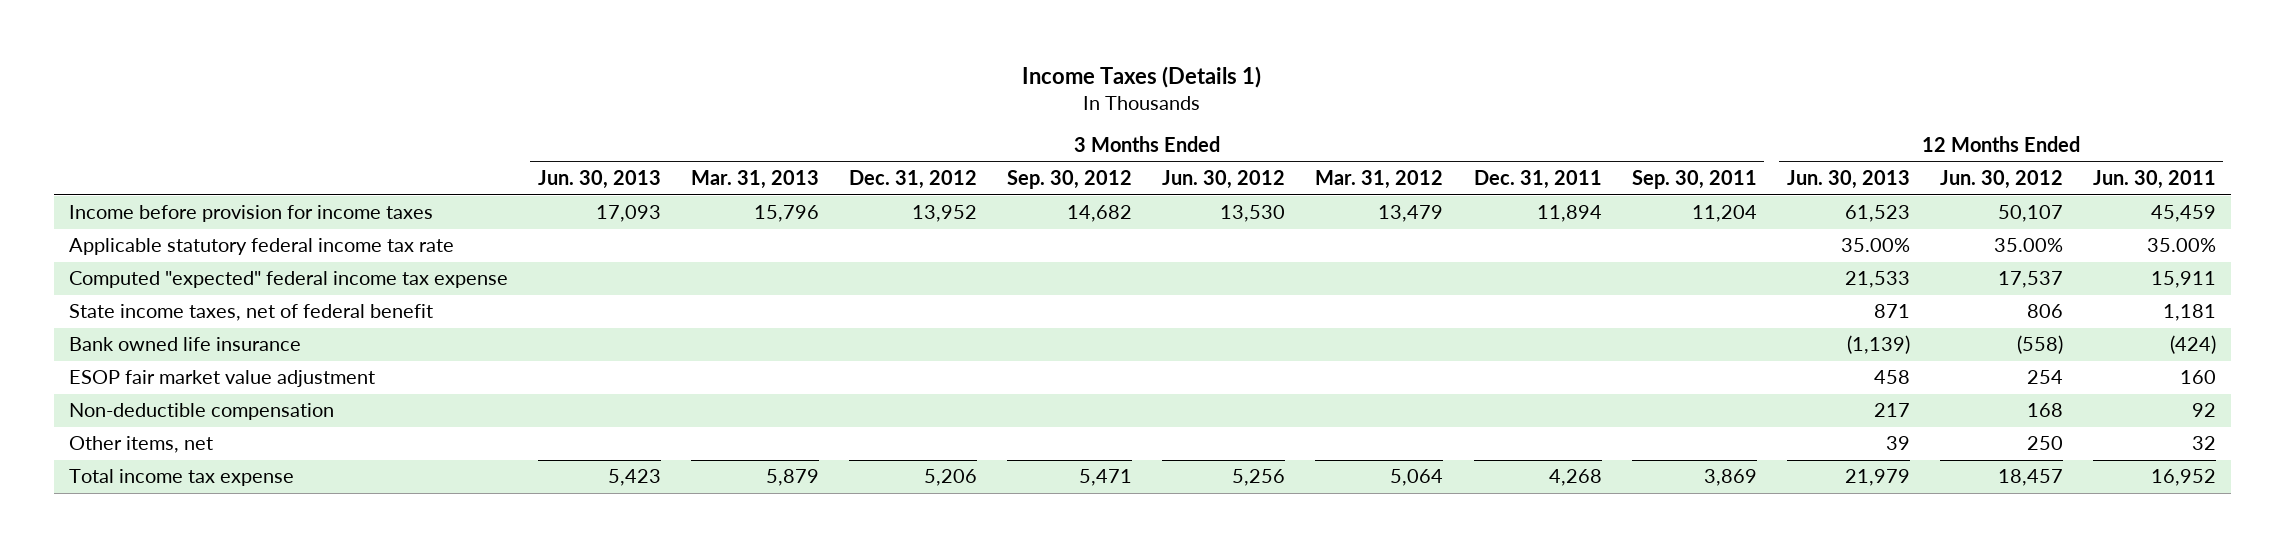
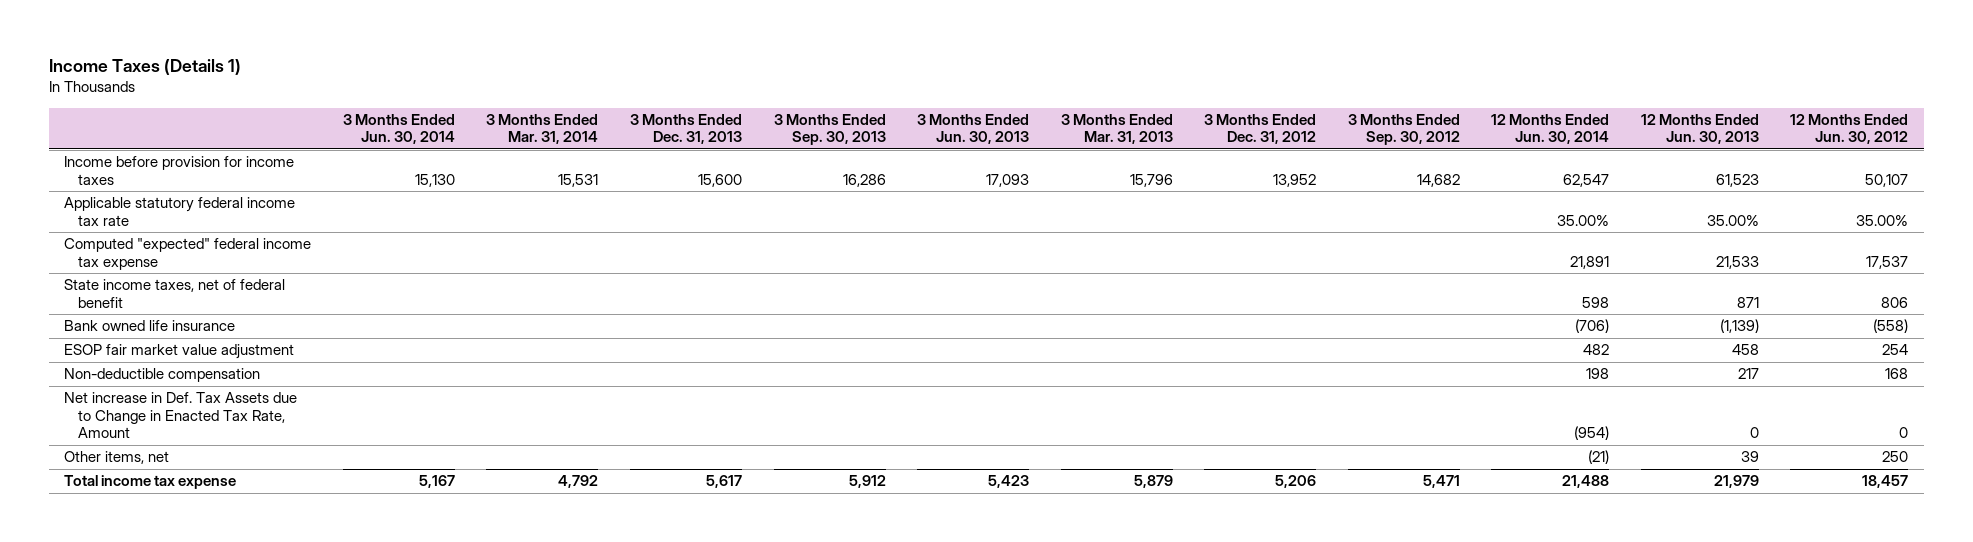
- | 3 Months Ended Jun. 30, 2013 | 3 Months Ended Mar. 31, 2013 | 3 Months Ended Dec. 31, 2012 | 3 Months Ended Sep. 30, 2012 | 3 Months Ended Jun. 30, 2012 | 3 Months Ended Mar. 31, 2012 | 3 Months Ended Dec. 31, 2011 | 3 Months Ended Sep. 30, 2011 | 12 Months Ended Jun. 30, 2013 | 12 Months Ended Jun. 30, 2012 | 12 Months Ended Jun. 30, 2011
+ | 3 Months Ended Jun. 30, 2014 | 3 Months Ended Mar. 31, 2014 | 3 Months Ended Dec. 31, 2013 | 3 Months Ended Sep. 30, 2013 | 3 Months Ended Jun. 30, 2013 | 3 Months Ended Mar. 31, 2013 | 3 Months Ended Dec. 31, 2012 | 3 Months Ended Sep. 30, 2012 | 12 Months Ended Jun. 30, 2014 | 12 Months Ended Jun. 30, 2013 | 12 Months Ended Jun. 30, 2012
+ Net increase in Def. Tax Assets due to Change in Enacted Tax Rate, Amount | | | | | | | | | (954) | 0 | 0

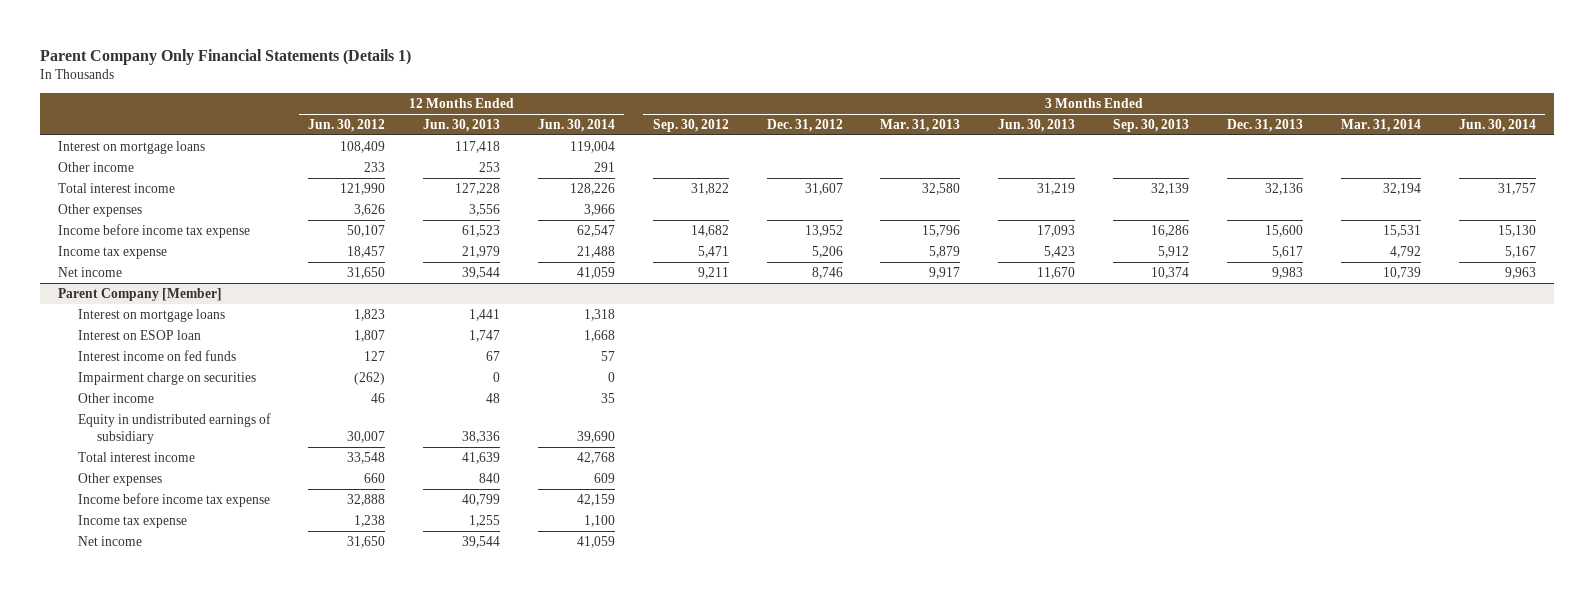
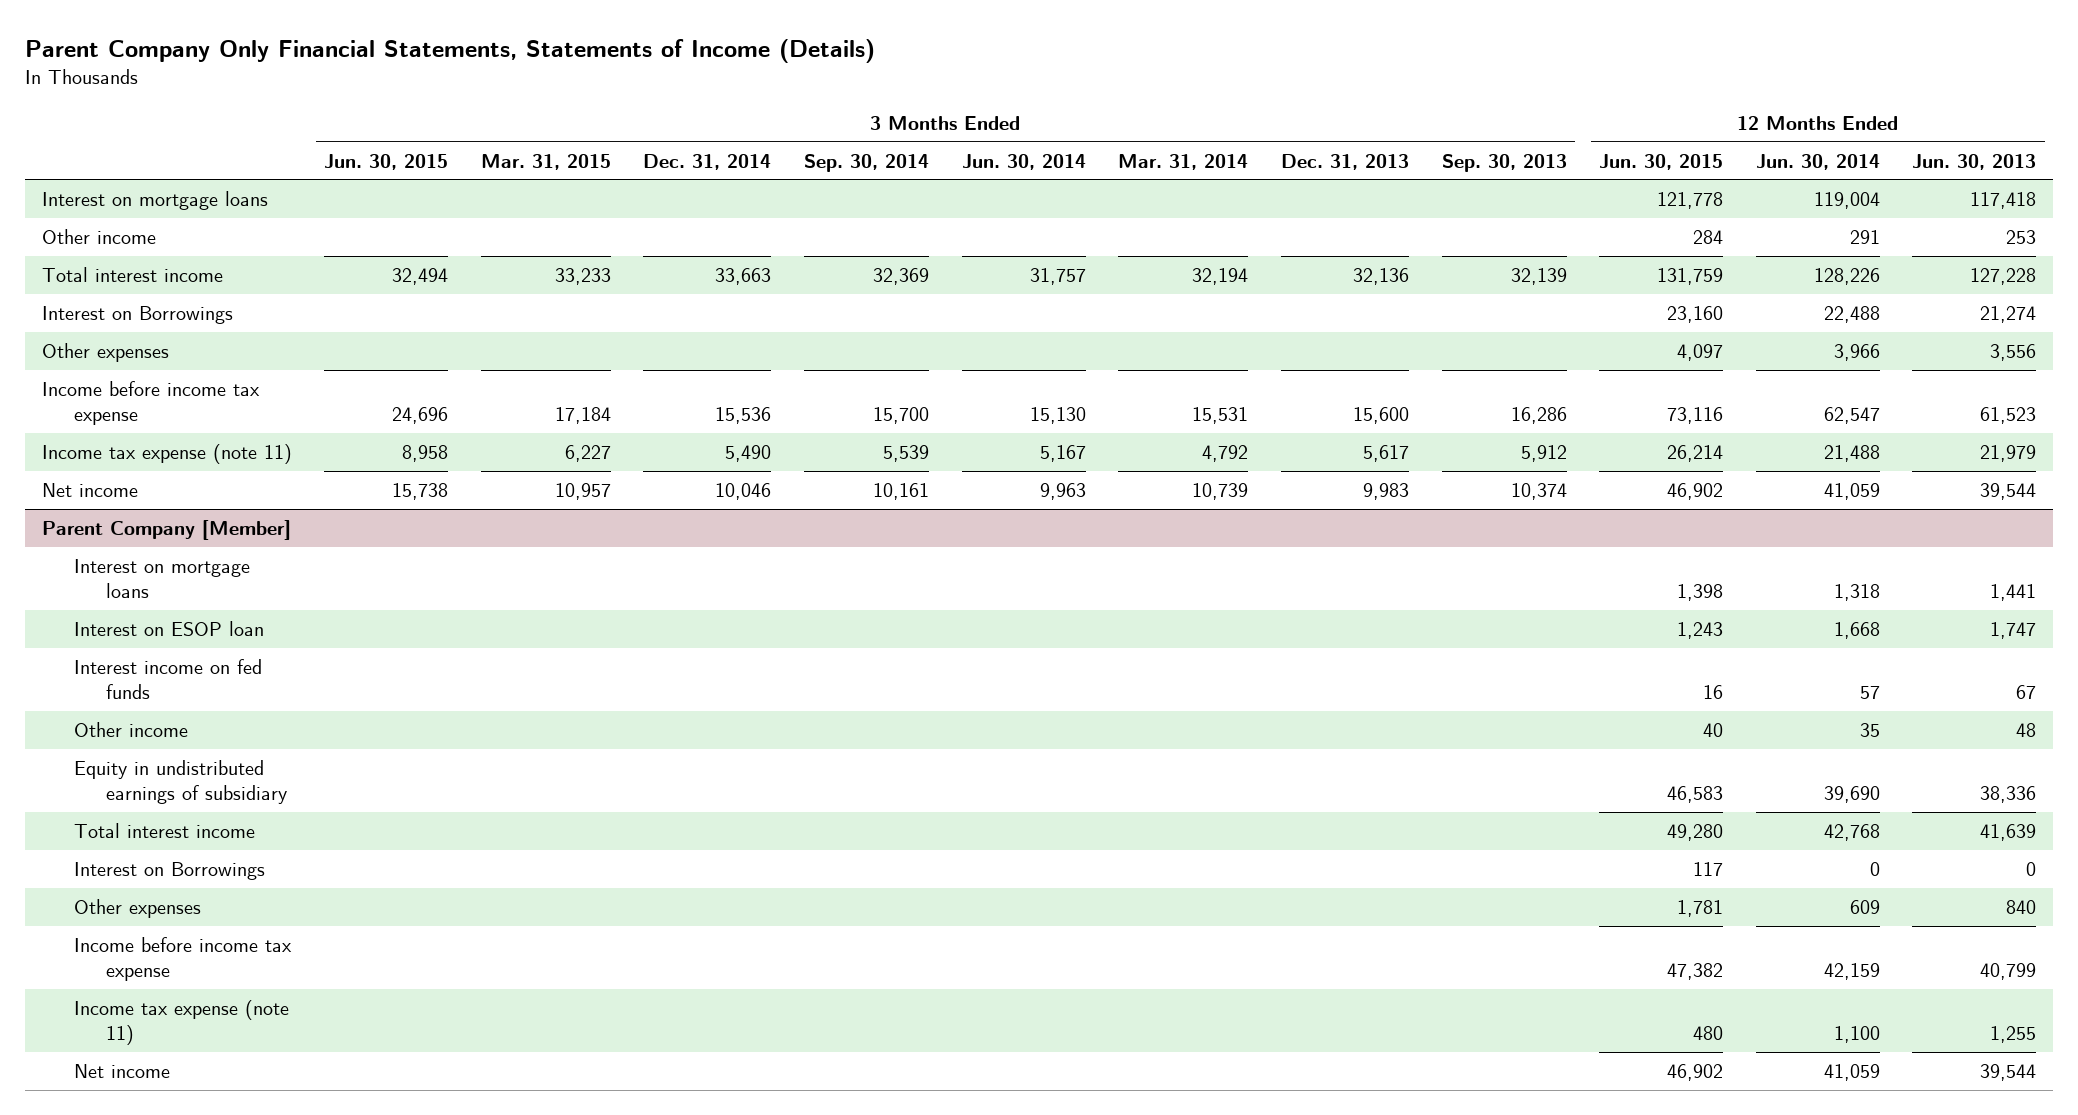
- Parent Company Only Financial Statements (Details 1)
+ Parent Company Only Financial Statements, Statements of Income (Details)
- | 12 Months Ended Jun. 30, 2012 | 12 Months Ended Jun. 30, 2013 | 12 Months Ended Jun. 30, 2014 | 3 Months Ended Sep. 30, 2012 | 3 Months Ended Dec. 31, 2012 | 3 Months Ended Mar. 31, 2013 | 3 Months Ended Jun. 30, 2013 | 3 Months Ended Sep. 30, 2013 | 3 Months Ended Dec. 31, 2013 | 3 Months Ended Mar. 31, 2014 | 3 Months Ended Jun. 30, 2014
+ | 3 Months Ended Jun. 30, 2015 | 3 Months Ended Mar. 31, 2015 | 3 Months Ended Dec. 31, 2014 | 3 Months Ended Sep. 30, 2014 | 3 Months Ended Jun. 30, 2014 | 3 Months Ended Mar. 31, 2014 | 3 Months Ended Dec. 31, 2013 | 3 Months Ended Sep. 30, 2013 | 12 Months Ended Jun. 30, 2015 | 12 Months Ended Jun. 30, 2014 | 12 Months Ended Jun. 30, 2013
+ Interest on Borrowings | | | | | | | | | 23,160 | 22,488 | 21,274
- Income tax expense | 18,457 | 21,979 | 21,488 | 5,471 | 5,206 | 5,879 | 5,423 | 5,912 | 5,617 | 4,792 | 5,167
+ Income tax expense (note 11) | 8,958 | 6,227 | 5,490 | 5,539 | 5,167 | 4,792 | 5,617 | 5,912 | 26,214 | 21,488 | 21,979
@ Parent Company [Member]
- Impairment charge on securities | (262) | 0 | 0 | | | | | | | |
+ Interest on Borrowings | | | | | | | | | 117 | 0 | 0
- Income tax expense | 1,238 | 1,255 | 1,100 | | | | | | | |
+ Income tax expense (note 11) | | | | | | | | | 480 | 1,100 | 1,255

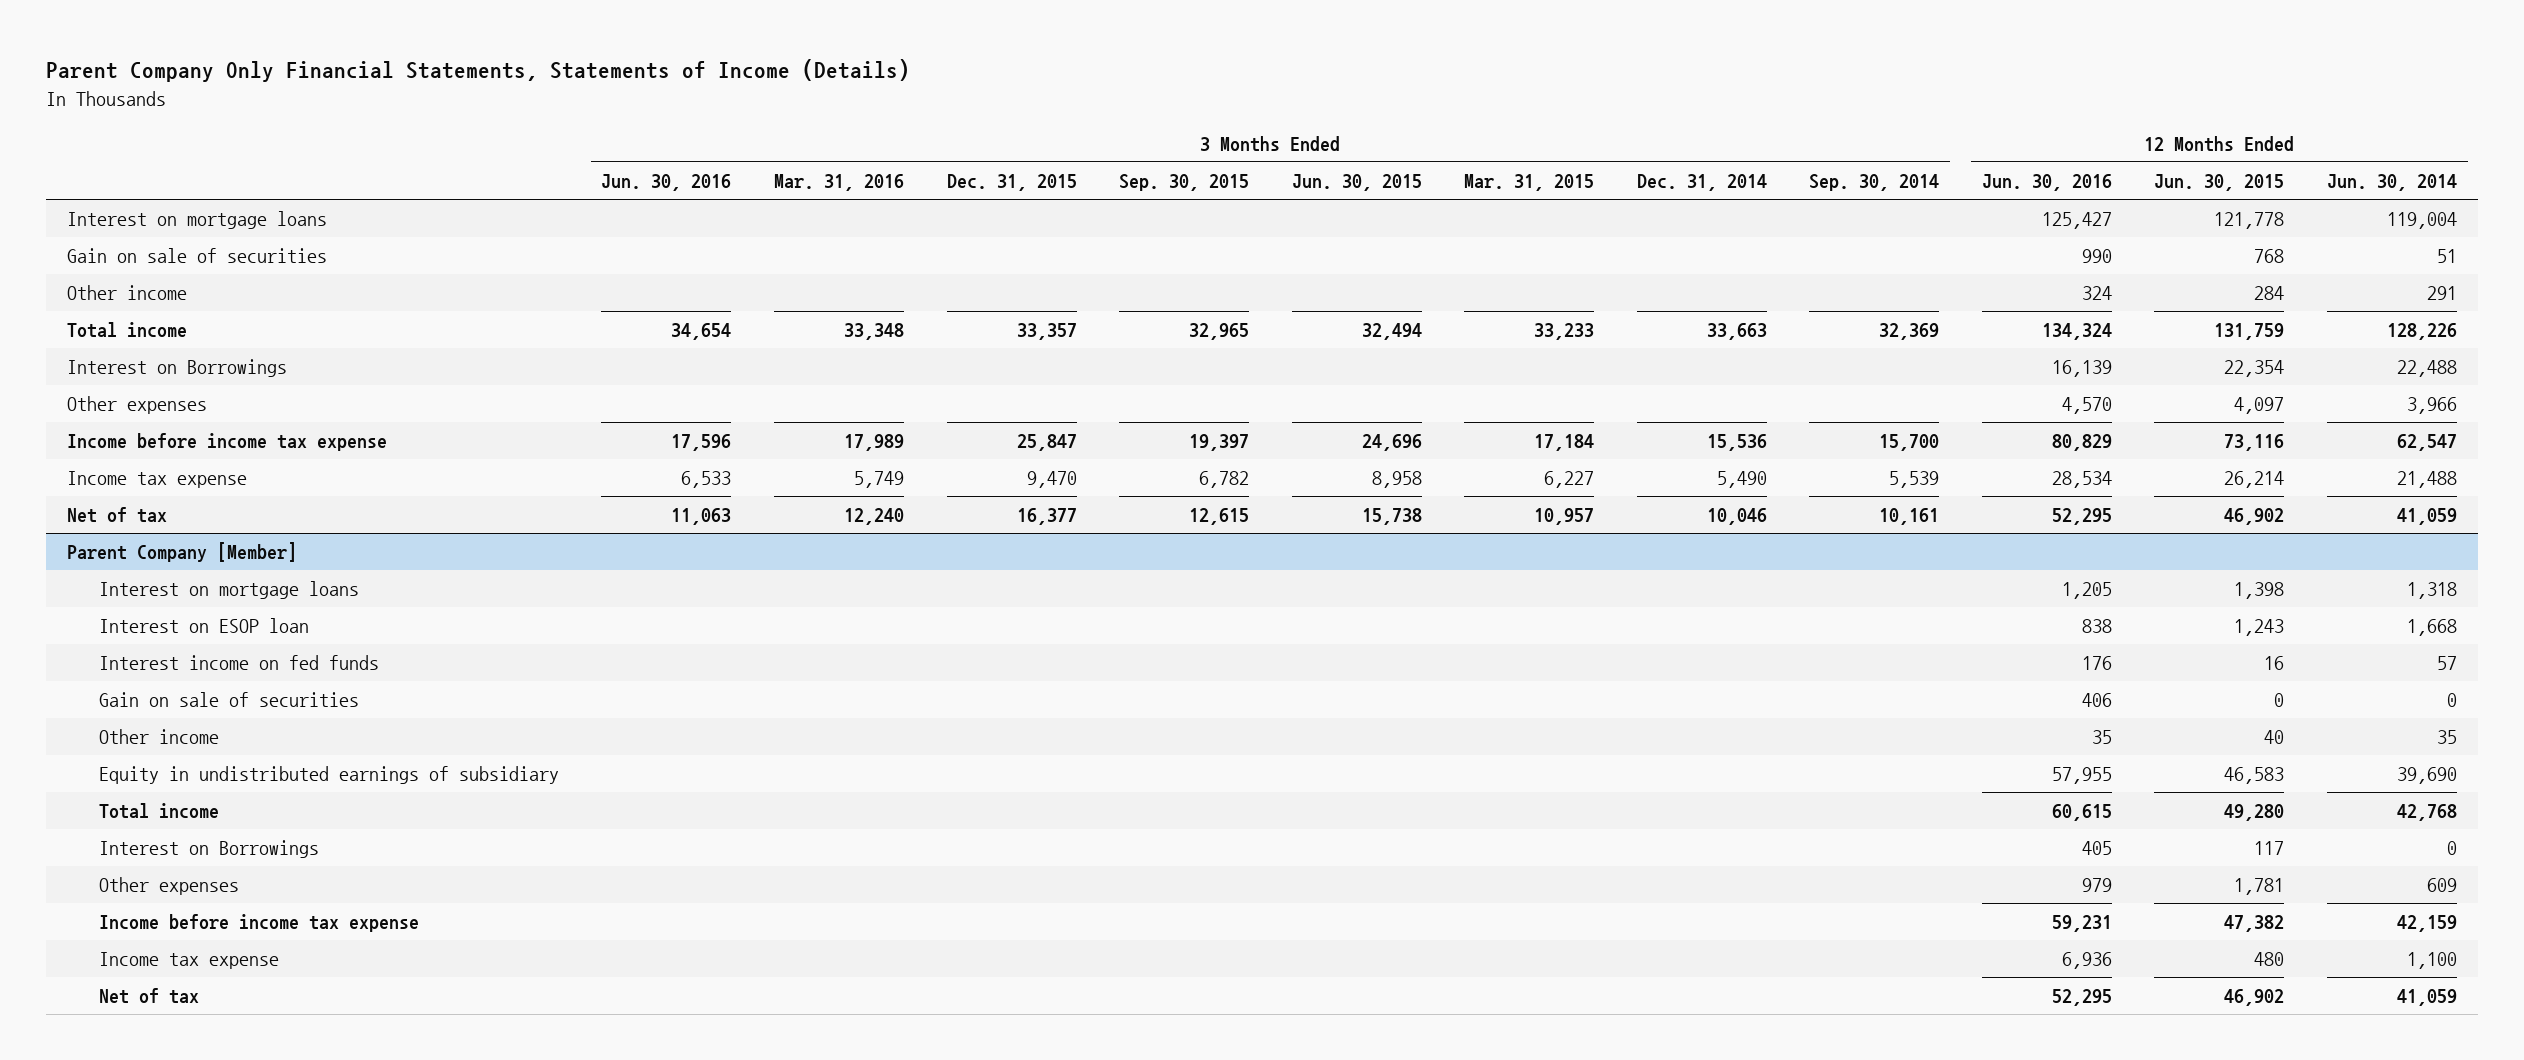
- | 3 Months Ended Jun. 30, 2015 | 3 Months Ended Mar. 31, 2015 | 3 Months Ended Dec. 31, 2014 | 3 Months Ended Sep. 30, 2014 | 3 Months Ended Jun. 30, 2014 | 3 Months Ended Mar. 31, 2014 | 3 Months Ended Dec. 31, 2013 | 3 Months Ended Sep. 30, 2013 | 12 Months Ended Jun. 30, 2015 | 12 Months Ended Jun. 30, 2014 | 12 Months Ended Jun. 30, 2013
+ | 3 Months Ended Jun. 30, 2016 | 3 Months Ended Mar. 31, 2016 | 3 Months Ended Dec. 31, 2015 | 3 Months Ended Sep. 30, 2015 | 3 Months Ended Jun. 30, 2015 | 3 Months Ended Mar. 31, 2015 | 3 Months Ended Dec. 31, 2014 | 3 Months Ended Sep. 30, 2014 | 12 Months Ended Jun. 30, 2016 | 12 Months Ended Jun. 30, 2015 | 12 Months Ended Jun. 30, 2014
+ Gain on sale of securities | | | | | | | | | 990 | 768 | 51
- Total interest income | 32,494 | 33,233 | 33,663 | 32,369 | 31,757 | 32,194 | 32,136 | 32,139 | 131,759 | 128,226 | 127,228
- Interest on Borrowings | | | | | | | | | 23,160 | 22,488 | 21,274
+ Total income | 34,654 | 33,348 | 33,357 | 32,965 | 32,494 | 33,233 | 33,663 | 32,369 | 134,324 | 131,759 | 128,226
+ Interest on Borrowings | | | | | | | | | 16,139 | 22,354 | 22,488
- Income tax expense (note 11) | 8,958 | 6,227 | 5,490 | 5,539 | 5,167 | 4,792 | 5,617 | 5,912 | 26,214 | 21,488 | 21,979
- Net income | 15,738 | 10,957 | 10,046 | 10,161 | 9,963 | 10,739 | 9,983 | 10,374 | 46,902 | 41,059 | 39,544
+ Income tax expense | 6,533 | 5,749 | 9,470 | 6,782 | 8,958 | 6,227 | 5,490 | 5,539 | 28,534 | 26,214 | 21,488
+ Net of tax | 11,063 | 12,240 | 16,377 | 12,615 | 15,738 | 10,957 | 10,046 | 10,161 | 52,295 | 46,902 | 41,059
@ Parent Company [Member]
+ Gain on sale of securities | | | | | | | | | 406 | 0 | 0
- Total interest income | | | | | | | | | 49,280 | 42,768 | 41,639
+ Total income | | | | | | | | | 60,615 | 49,280 | 42,768
- Income tax expense (note 11) | | | | | | | | | 480 | 1,100 | 1,255
- Net income | | | | | | | | | 46,902 | 41,059 | 39,544
+ Income tax expense | | | | | | | | | 6,936 | 480 | 1,100
+ Net of tax | | | | | | | | | 52,295 | 46,902 | 41,059

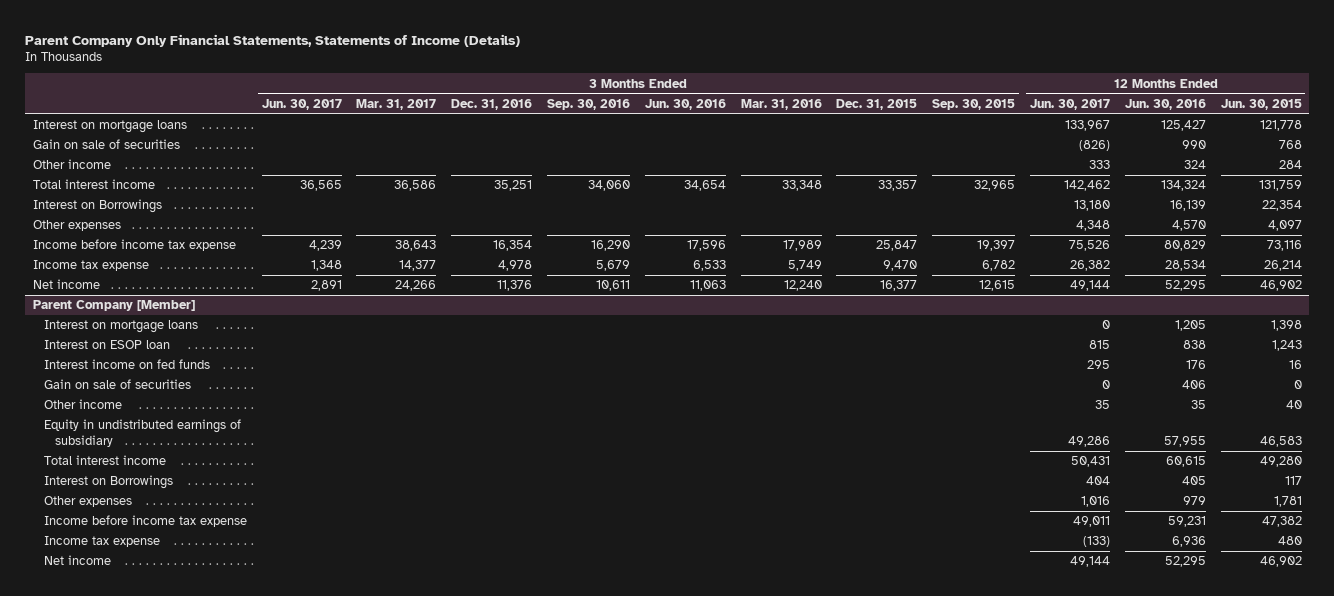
- | 3 Months Ended Jun. 30, 2016 | 3 Months Ended Mar. 31, 2016 | 3 Months Ended Dec. 31, 2015 | 3 Months Ended Sep. 30, 2015 | 3 Months Ended Jun. 30, 2015 | 3 Months Ended Mar. 31, 2015 | 3 Months Ended Dec. 31, 2014 | 3 Months Ended Sep. 30, 2014 | 12 Months Ended Jun. 30, 2016 | 12 Months Ended Jun. 30, 2015 | 12 Months Ended Jun. 30, 2014
+ | 3 Months Ended Jun. 30, 2017 | 3 Months Ended Mar. 31, 2017 | 3 Months Ended Dec. 31, 2016 | 3 Months Ended Sep. 30, 2016 | 3 Months Ended Jun. 30, 2016 | 3 Months Ended Mar. 31, 2016 | 3 Months Ended Dec. 31, 2015 | 3 Months Ended Sep. 30, 2015 | 12 Months Ended Jun. 30, 2017 | 12 Months Ended Jun. 30, 2016 | 12 Months Ended Jun. 30, 2015
- Total income | 34,654 | 33,348 | 33,357 | 32,965 | 32,494 | 33,233 | 33,663 | 32,369 | 134,324 | 131,759 | 128,226
+ Total interest income | 36,565 | 36,586 | 35,251 | 34,060 | 34,654 | 33,348 | 33,357 | 32,965 | 142,462 | 134,324 | 131,759
- Net of tax | 11,063 | 12,240 | 16,377 | 12,615 | 15,738 | 10,957 | 10,046 | 10,161 | 52,295 | 46,902 | 41,059
+ Net income | 2,891 | 24,266 | 11,376 | 10,611 | 11,063 | 12,240 | 16,377 | 12,615 | 49,144 | 52,295 | 46,902
@ Parent Company [Member]
- Total income | | | | | | | | | 60,615 | 49,280 | 42,768
+ Total interest income | | | | | | | | | 50,431 | 60,615 | 49,280
- Net of tax | | | | | | | | | 52,295 | 46,902 | 41,059
+ Net income | | | | | | | | | 49,144 | 52,295 | 46,902

